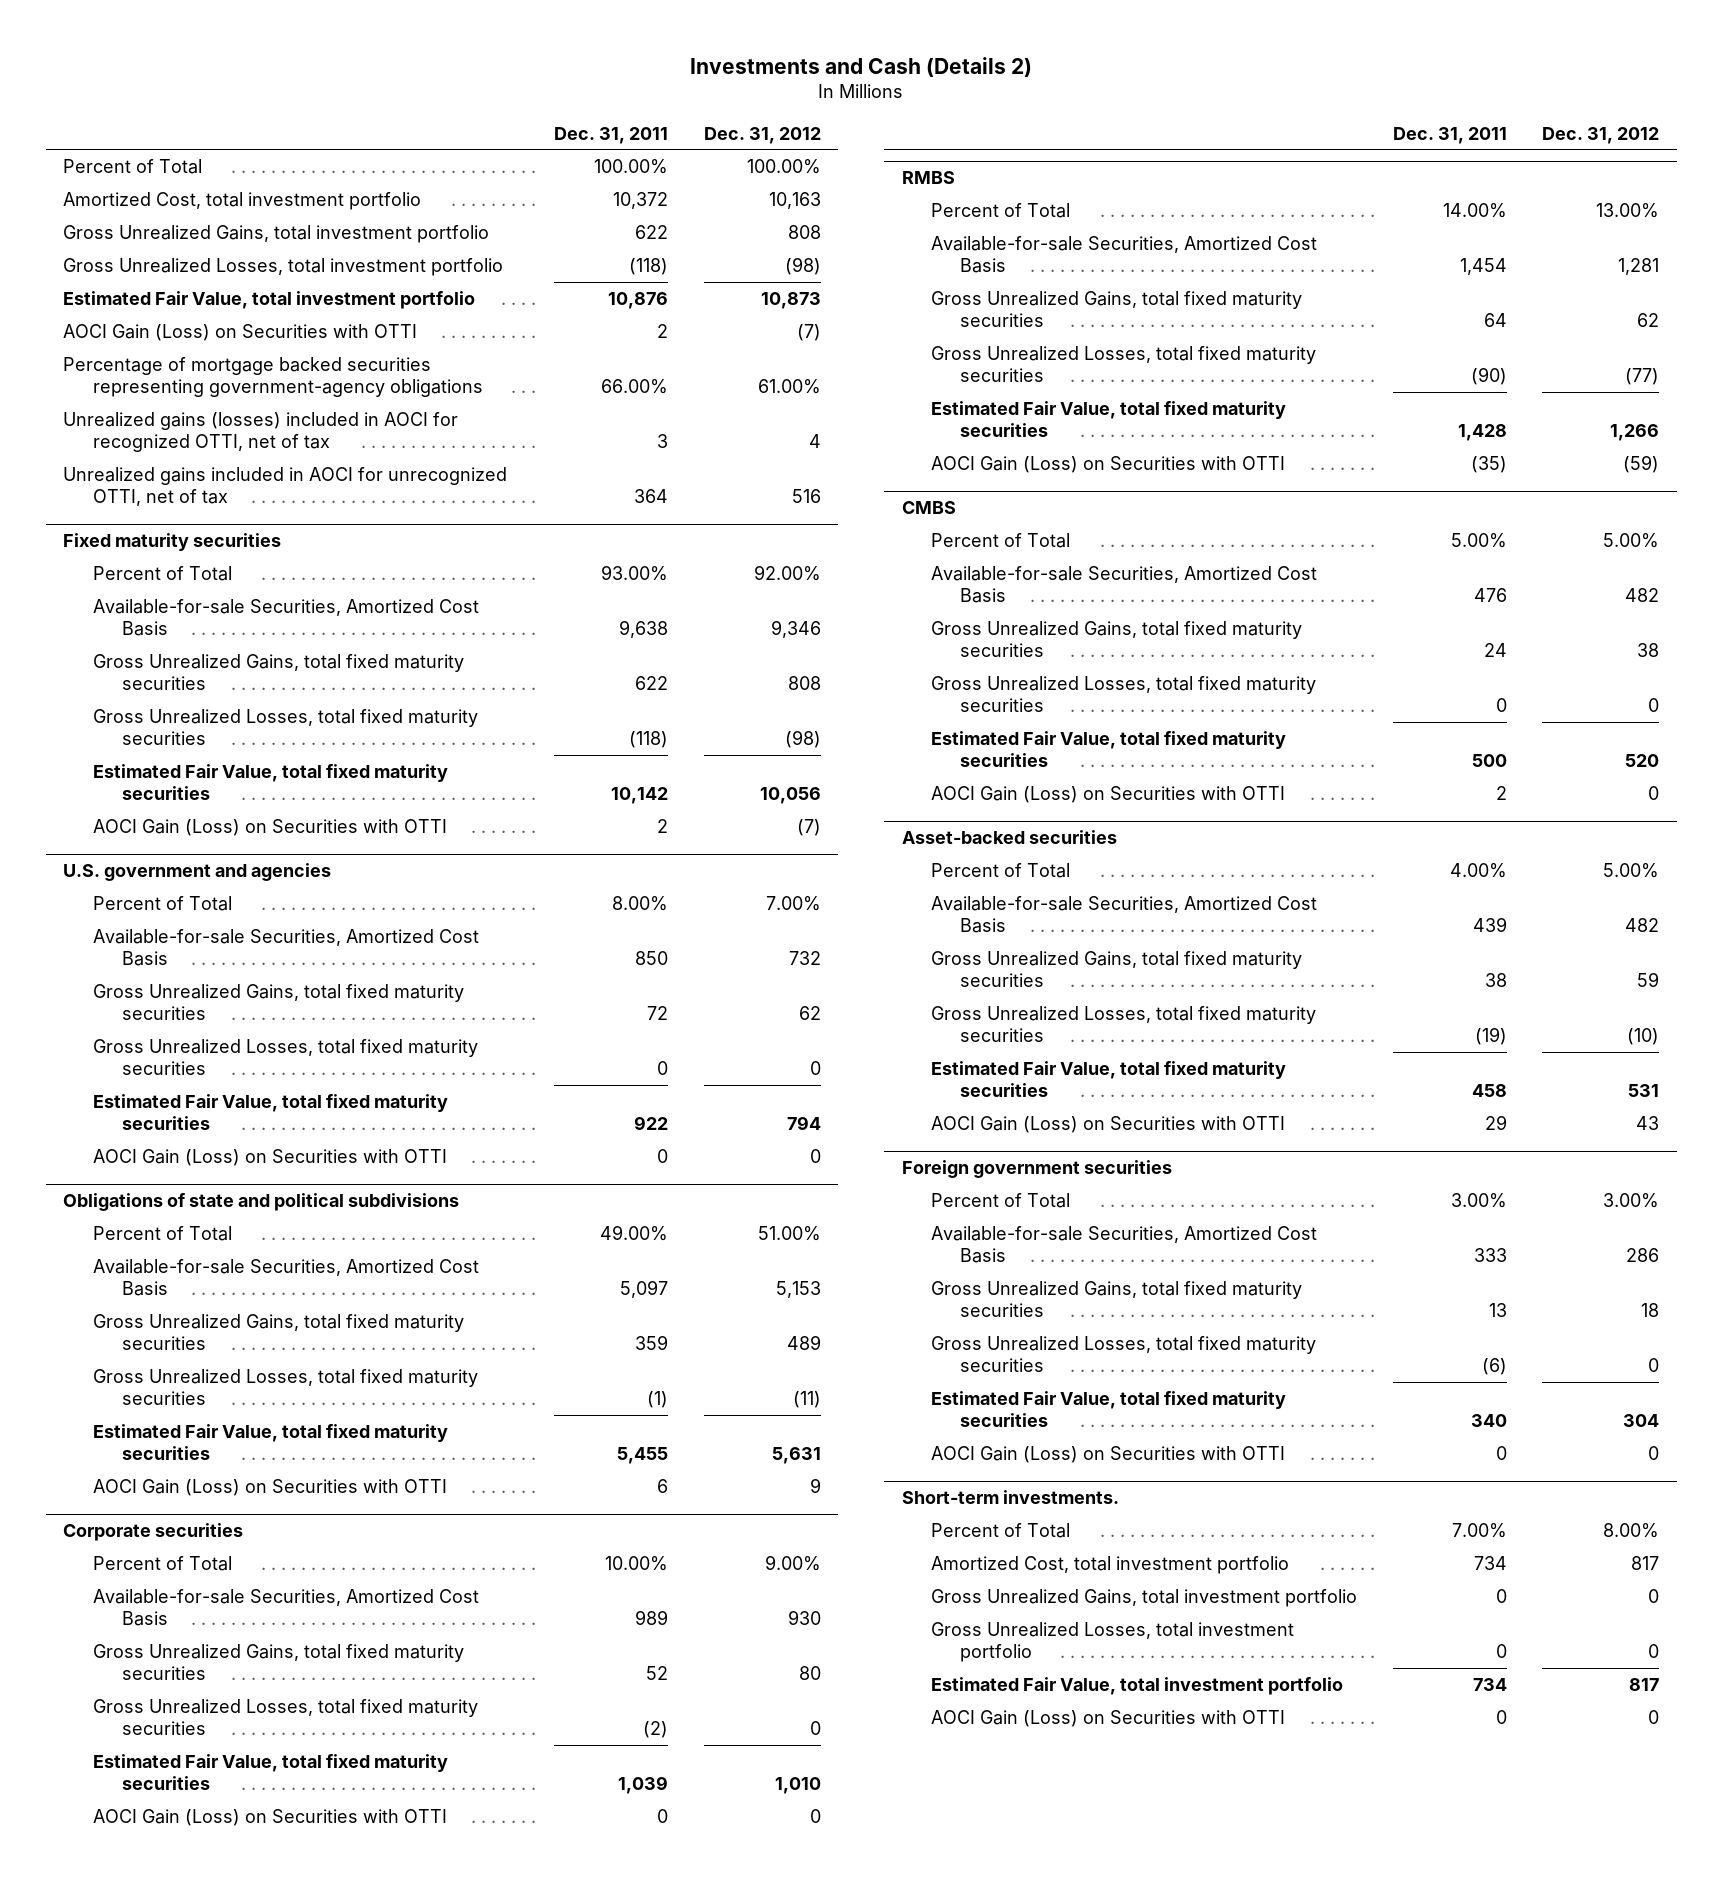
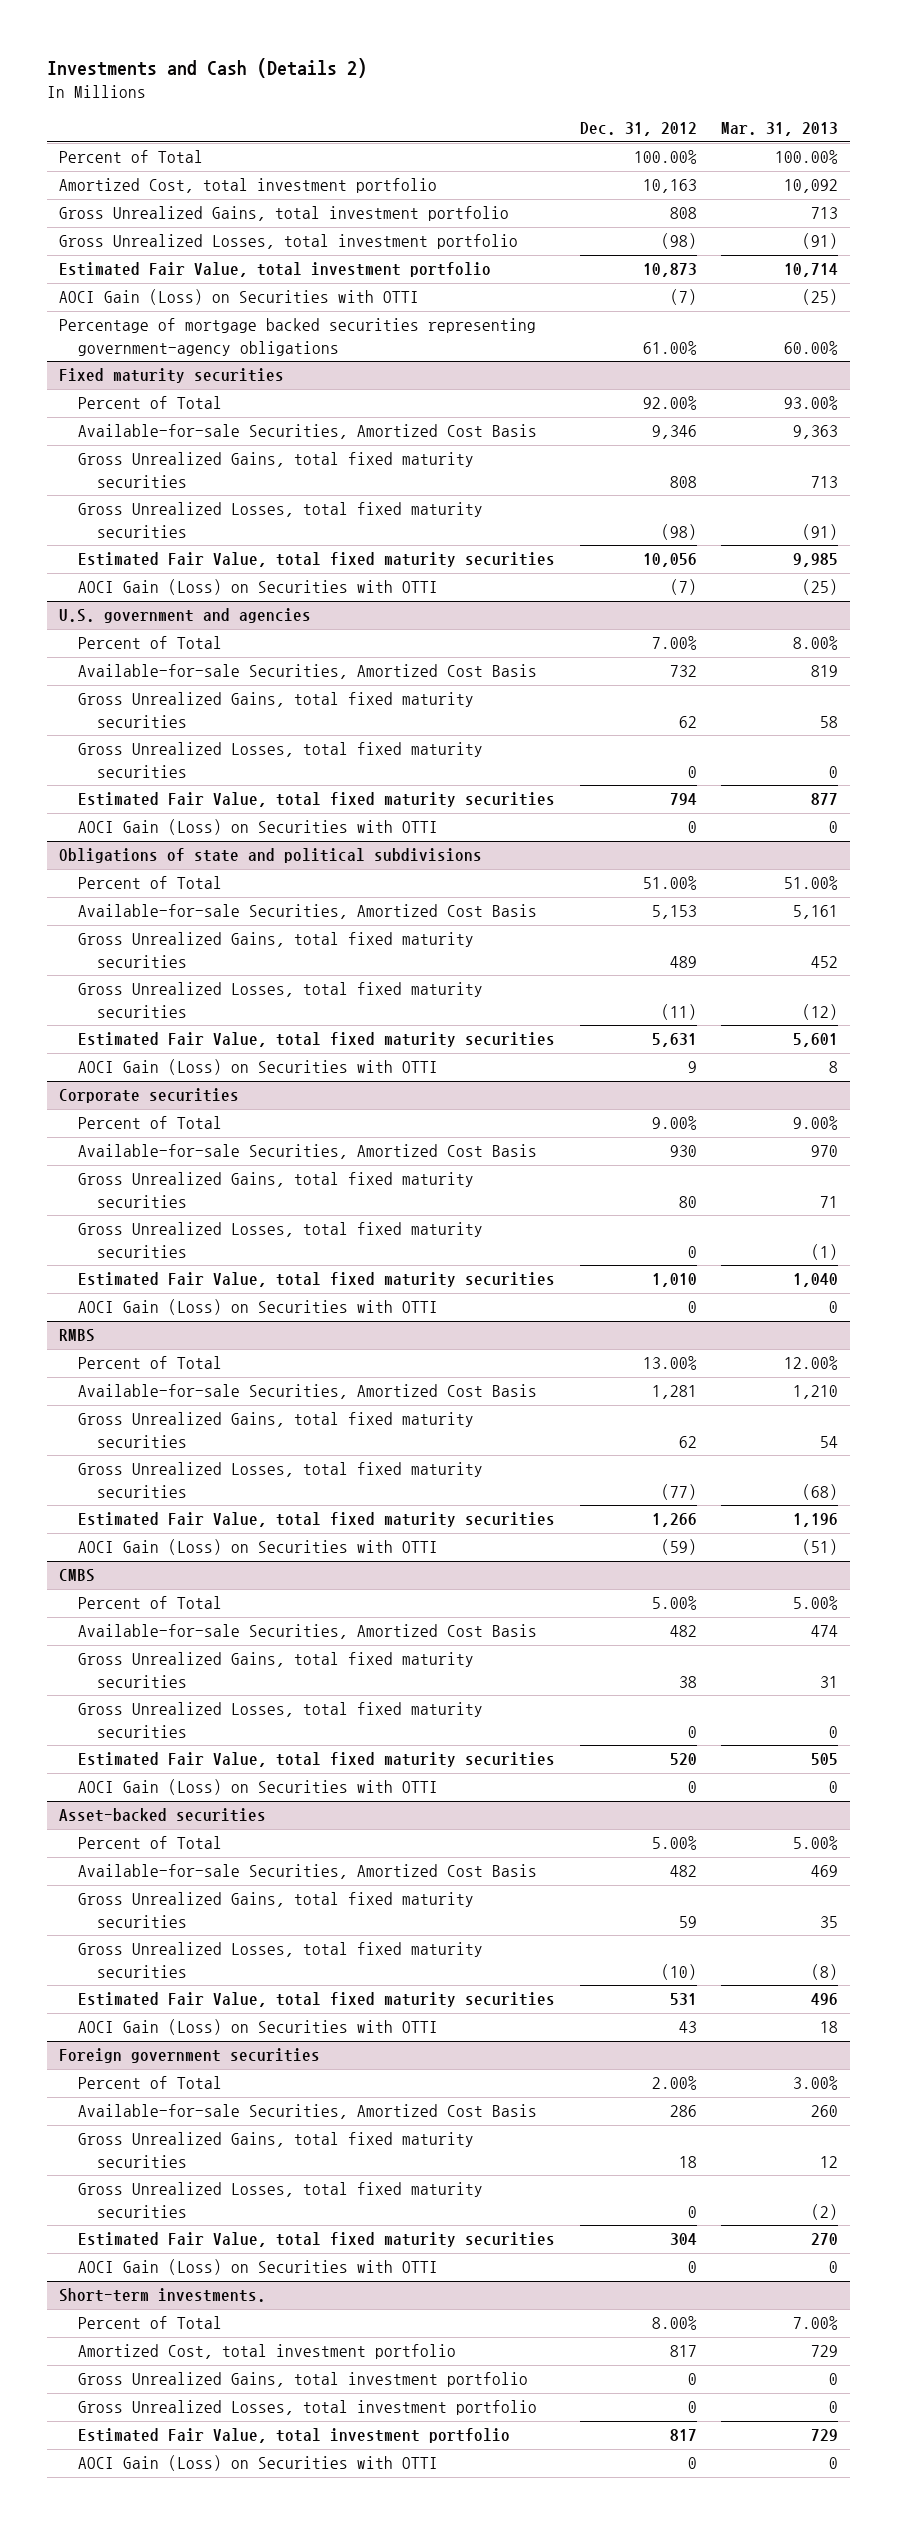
- | Dec. 31, 2011 | Dec. 31, 2012
+ | Dec. 31, 2012 | Mar. 31, 2013
- Unrealized gains (losses) included in AOCI for recognized OTTI, net of tax | 3 | 4
- Unrealized gains included in AOCI for unrecognized OTTI, net of tax | 364 | 516
@ Foreign government securities
- Percent of Total | 3.00% | 3.00%
+ Percent of Total | 2.00% | 3.00%

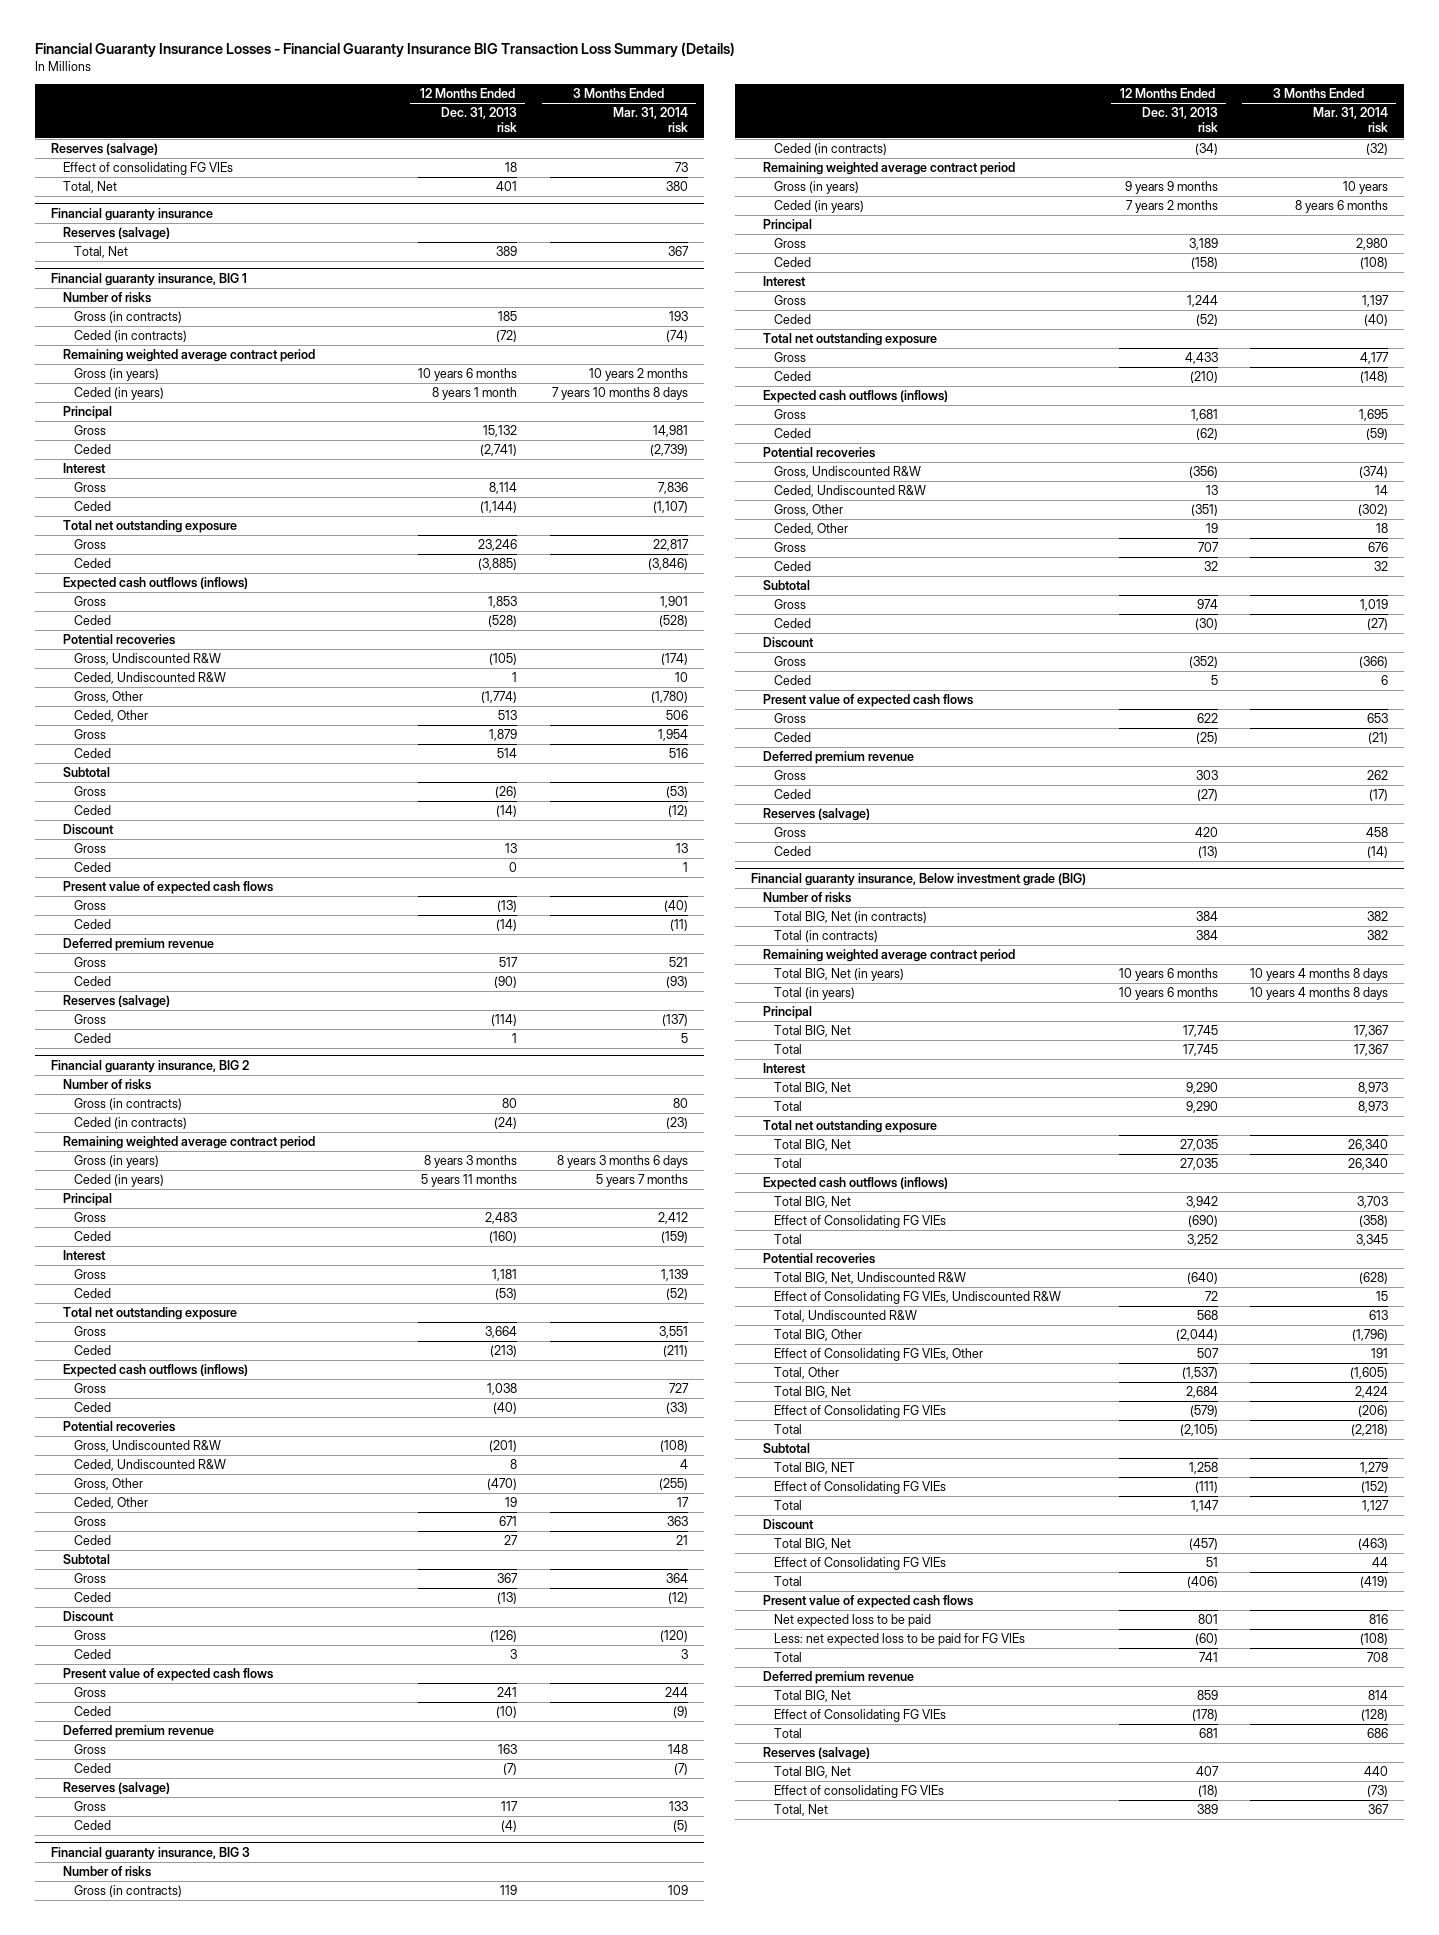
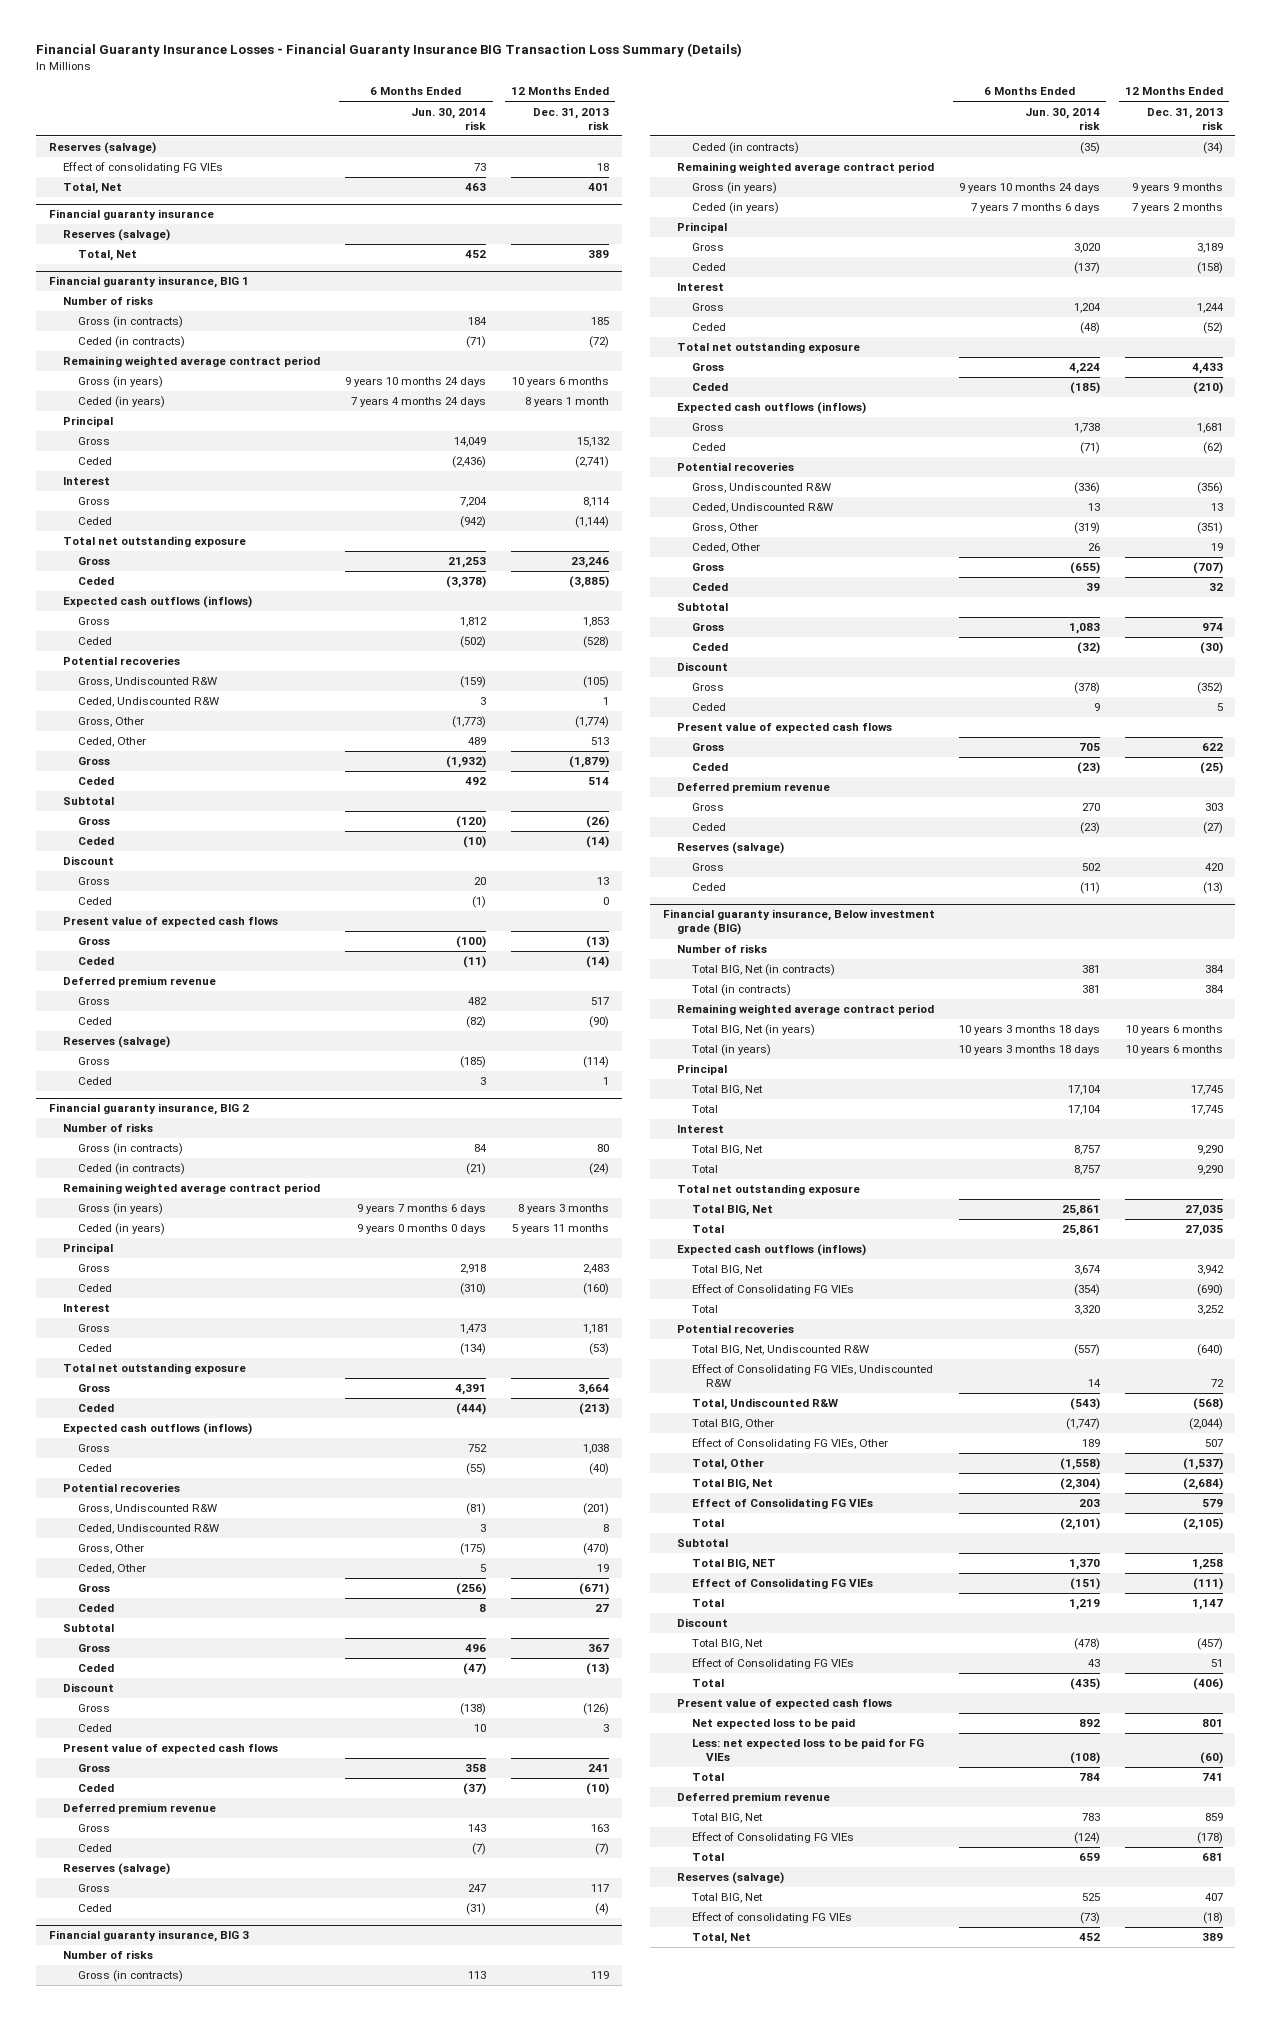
- | 12 Months Ended Dec. 31, 2013 risk | 3 Months Ended Mar. 31, 2014 risk
+ | 6 Months Ended Jun. 30, 2014 risk | 12 Months Ended Dec. 31, 2013 risk
@ Financial guaranty insurance, BIG 1
- Gross | 1,879 | 1,954
+ Gross | (1,932) | (1,879)
@ Financial guaranty insurance, BIG 2
- Gross | 671 | 363
+ Gross | (256) | (671)
@ Financial guaranty insurance, BIG 3
- Gross | 707 | 676
+ Gross | (655) | (707)
@ Financial guaranty insurance, Below investment grade (BIG)
- Total, Undiscounted R&W | 568 | 613
+ Total, Undiscounted R&W | (543) | (568)
- Total BIG, Net | 2,684 | 2,424
- Effect of Consolidating FG VIEs | (579) | (206)
+ Total BIG, Net | (2,304) | (2,684)
+ Effect of Consolidating FG VIEs | 203 | 579

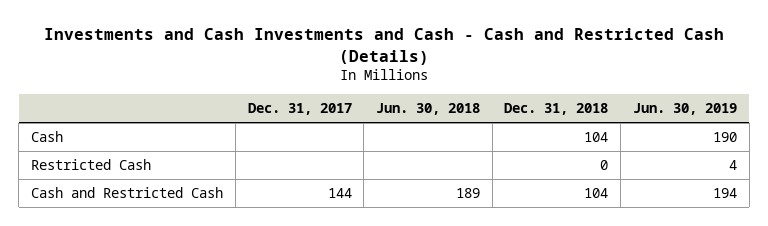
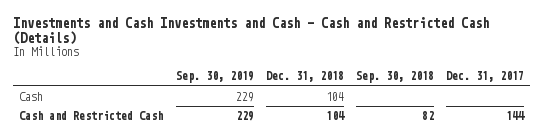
- | Dec. 31, 2017 | Jun. 30, 2018 | Dec. 31, 2018 | Jun. 30, 2019
+ | Sep. 30, 2019 | Dec. 31, 2018 | Sep. 30, 2018 | Dec. 31, 2017
- Restricted Cash | | | 0 | 4

